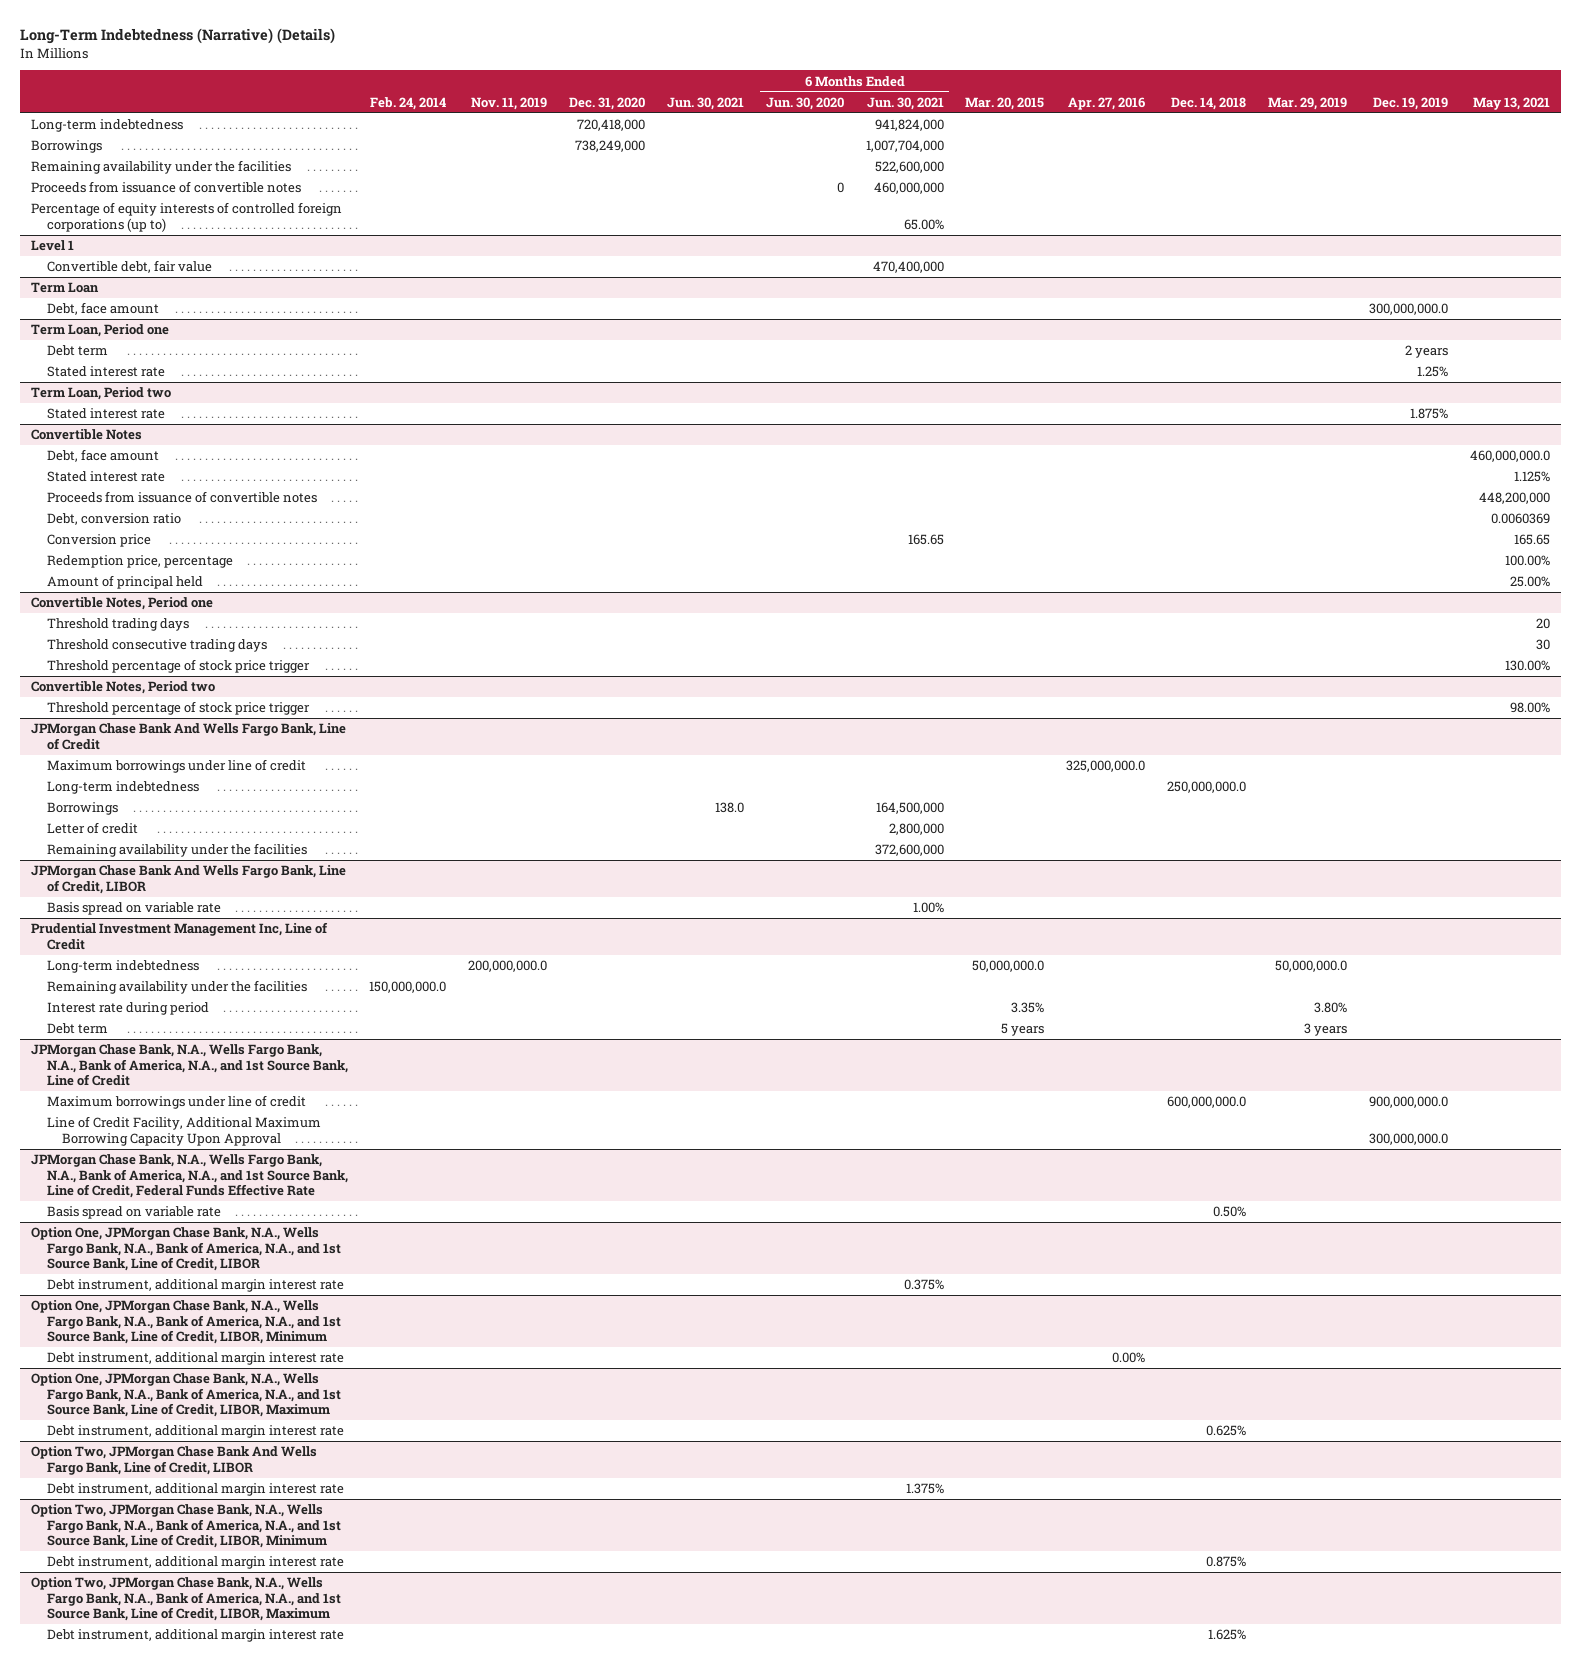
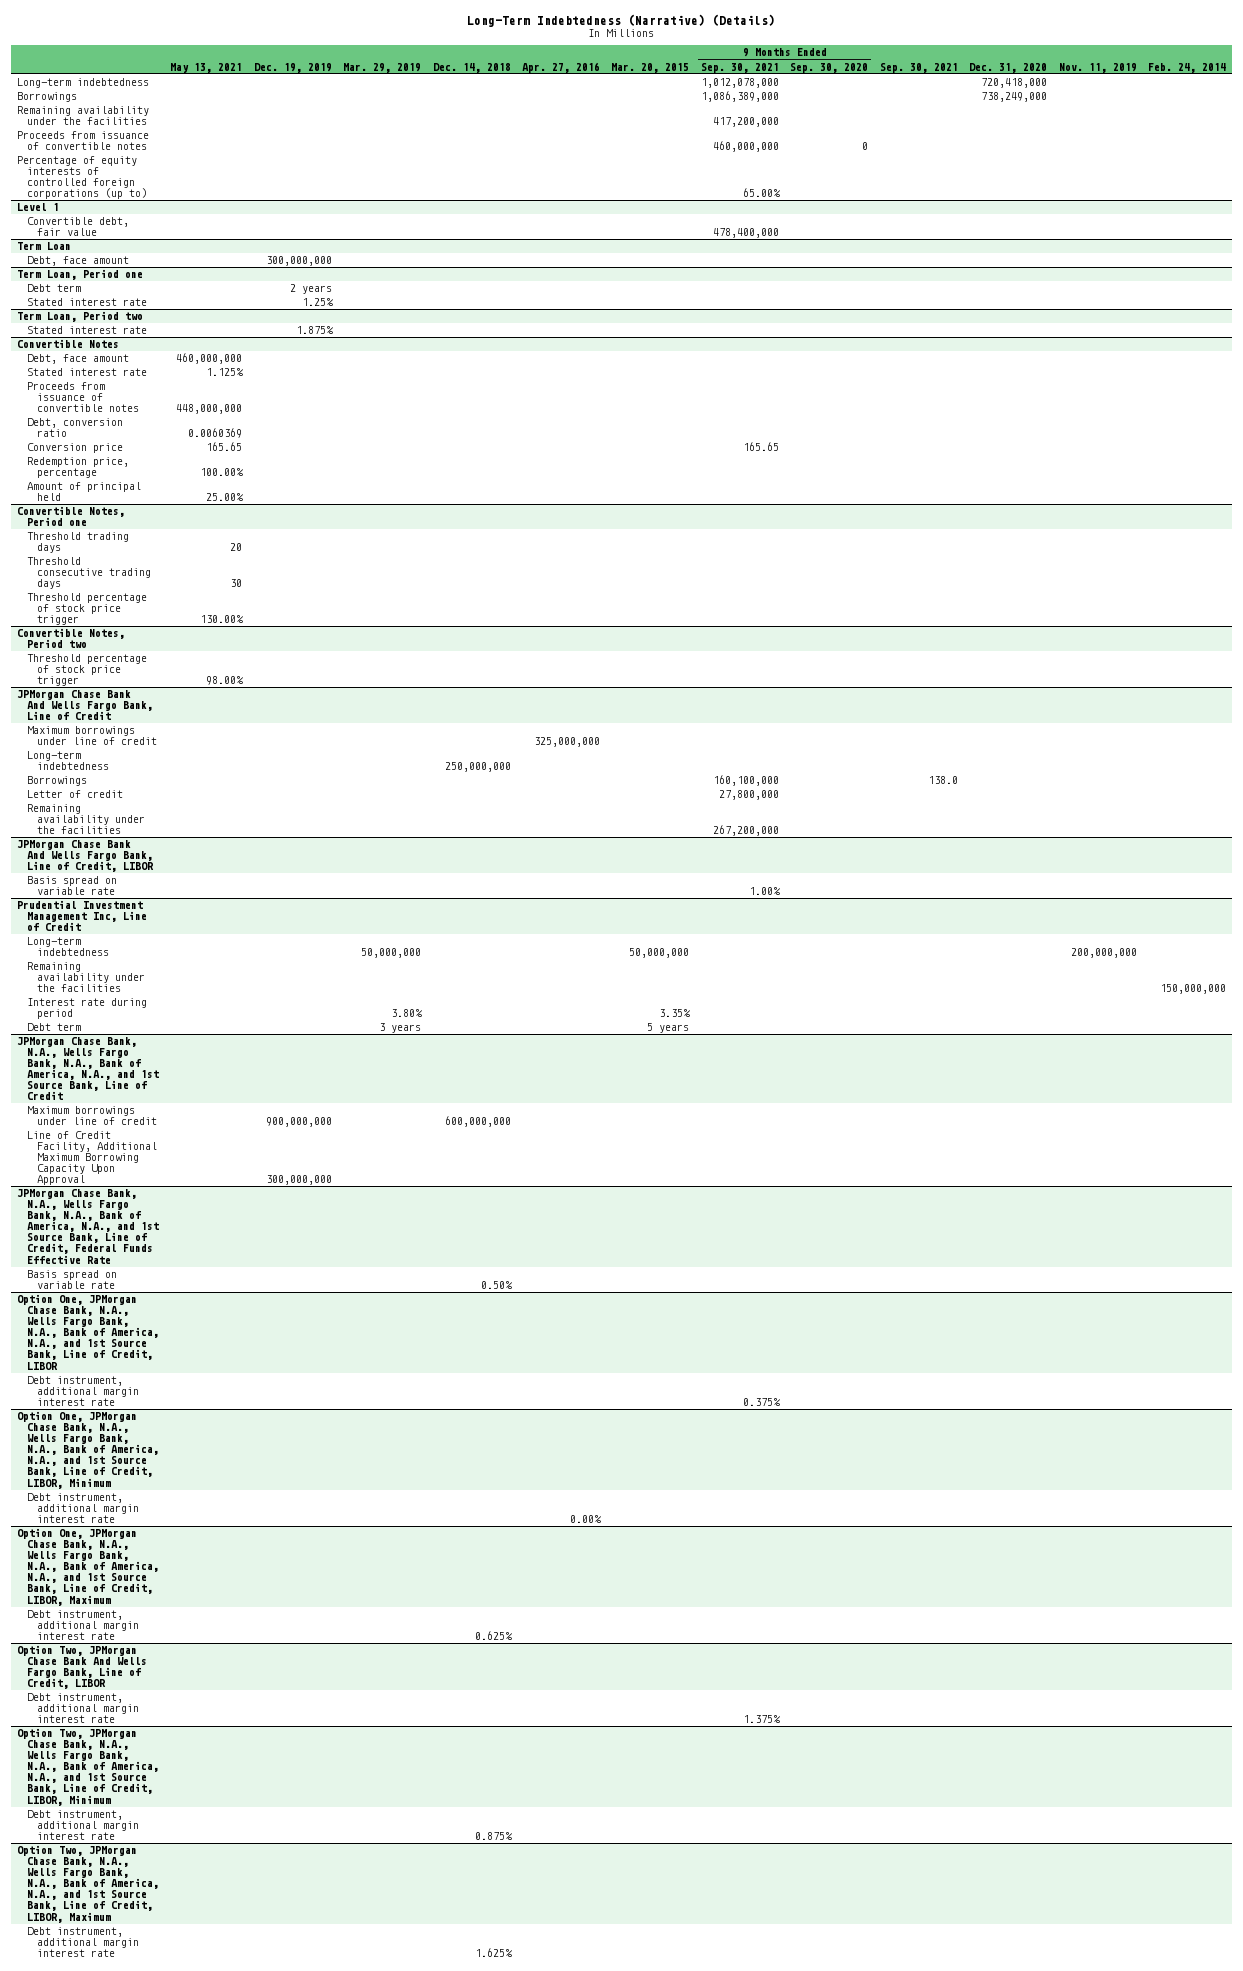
- | Feb. 24, 2014 | Nov. 11, 2019 | Dec. 31, 2020 | Jun. 30, 2021 | 6 Months Ended Jun. 30, 2020 | 6 Months Ended Jun. 30, 2021 | Mar. 20, 2015 | Apr. 27, 2016 | Dec. 14, 2018 | Mar. 29, 2019 | Dec. 19, 2019 | May 13, 2021
+ | May 13, 2021 | Dec. 19, 2019 | Mar. 29, 2019 | Dec. 14, 2018 | Apr. 27, 2016 | Mar. 20, 2015 | 9 Months Ended Sep. 30, 2021 | 9 Months Ended Sep. 30, 2020 | Sep. 30, 2021 | Dec. 31, 2020 | Nov. 11, 2019 | Feb. 24, 2014
@ Term Loan
- Debt, face amount | | | | | | | | | | | 300,000,000.0 |
+ Debt, face amount | | 300,000,000 | | | | | | | | | |
@ Convertible Notes
- Debt, face amount | | | | | | | | | | | | 460,000,000.0
+ Debt, face amount | 460,000,000 | | | | | | | | | | |
- Proceeds from issuance of convertible notes | | | | | | | | | | | | 448,200,000
+ Proceeds from issuance of convertible notes | 448,000,000 | | | | | | | | | | |
@ JPMorgan Chase Bank And Wells Fargo Bank, Line of Credit
- Maximum borrowings under line of credit | | | | | | | | 325,000,000.0 | | | |
- Long-term indebtedness | | | | | | | | | 250,000,000.0 | | |
+ Maximum borrowings under line of credit | | | | | 325,000,000 | | | | | | |
+ Long-term indebtedness | | | | 250,000,000 | | | | | | | |
@ Prudential Investment Management Inc, Line of Credit
- Long-term indebtedness | | 200,000,000.0 | | | | | 50,000,000.0 | | | 50,000,000.0 | |
- Remaining availability under the facilities | 150,000,000.0 | | | | | | | | | | |
+ Long-term indebtedness | | | 50,000,000 | | | 50,000,000 | | | | | 200,000,000 |
+ Remaining availability under the facilities | | | | | | | | | | | | 150,000,000
@ JPMorgan Chase Bank, N.A., Wells Fargo Bank, N.A., Bank of America, N.A., and 1st Source Bank, Line of Credit
- Maximum borrowings under line of credit | | | | | | | | | 600,000,000.0 | | 900,000,000.0 |
- Line of Credit Facility, Additional Maximum Borrowing Capacity Upon Approval | | | | | | | | | | | 300,000,000.0 |
+ Maximum borrowings under line of credit | | 900,000,000 | | 600,000,000 | | | | | | | |
+ Line of Credit Facility, Additional Maximum Borrowing Capacity Upon Approval | | 300,000,000 | | | | | | | | | |

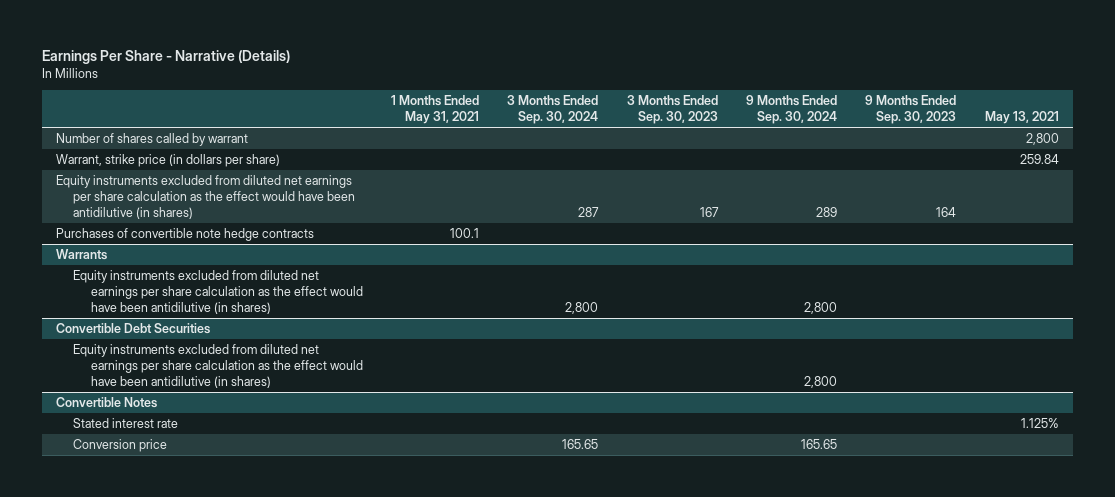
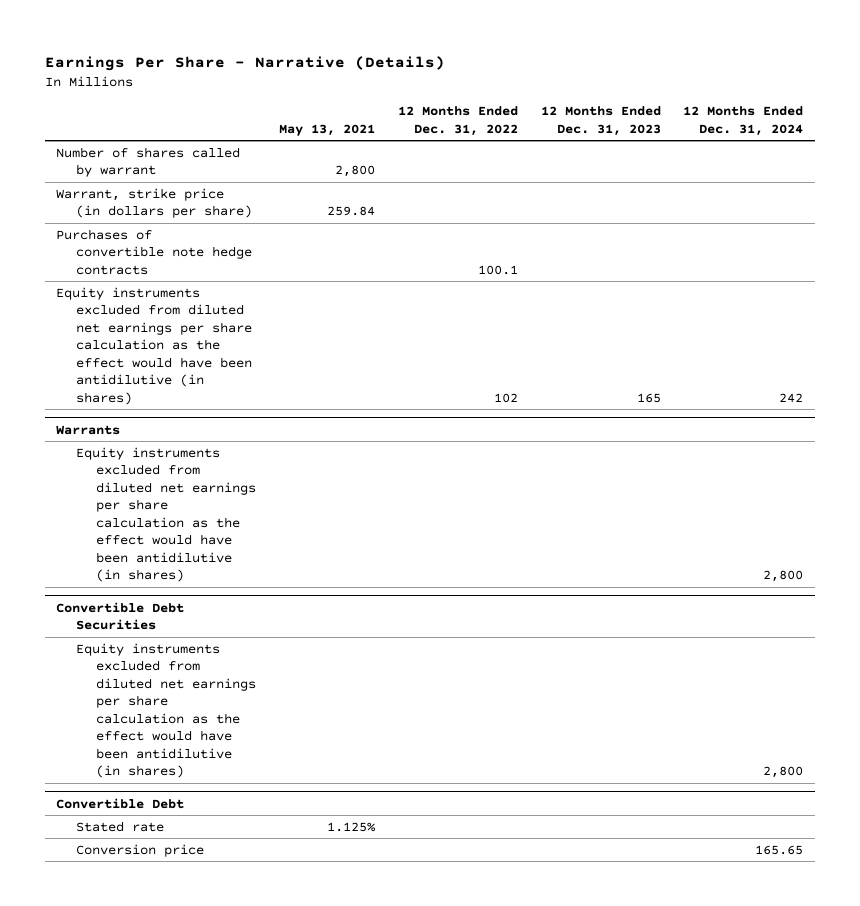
- | 1 Months Ended May 31, 2021 | 3 Months Ended Sep. 30, 2024 | 3 Months Ended Sep. 30, 2023 | 9 Months Ended Sep. 30, 2024 | 9 Months Ended Sep. 30, 2023 | May 13, 2021
+ | May 13, 2021 | 12 Months Ended Dec. 31, 2022 | 12 Months Ended Dec. 31, 2023 | 12 Months Ended Dec. 31, 2024
moved down: Equity instruments excluded from diluted net earnings per share calculation as the effect would have been antidilutive (in shares) | | 102 | 165 | 242
- Convertible Notes
- Stated interest rate | | | | | | 1.125%
+ Convertible Debt
+ Stated rate | 1.125% | | |

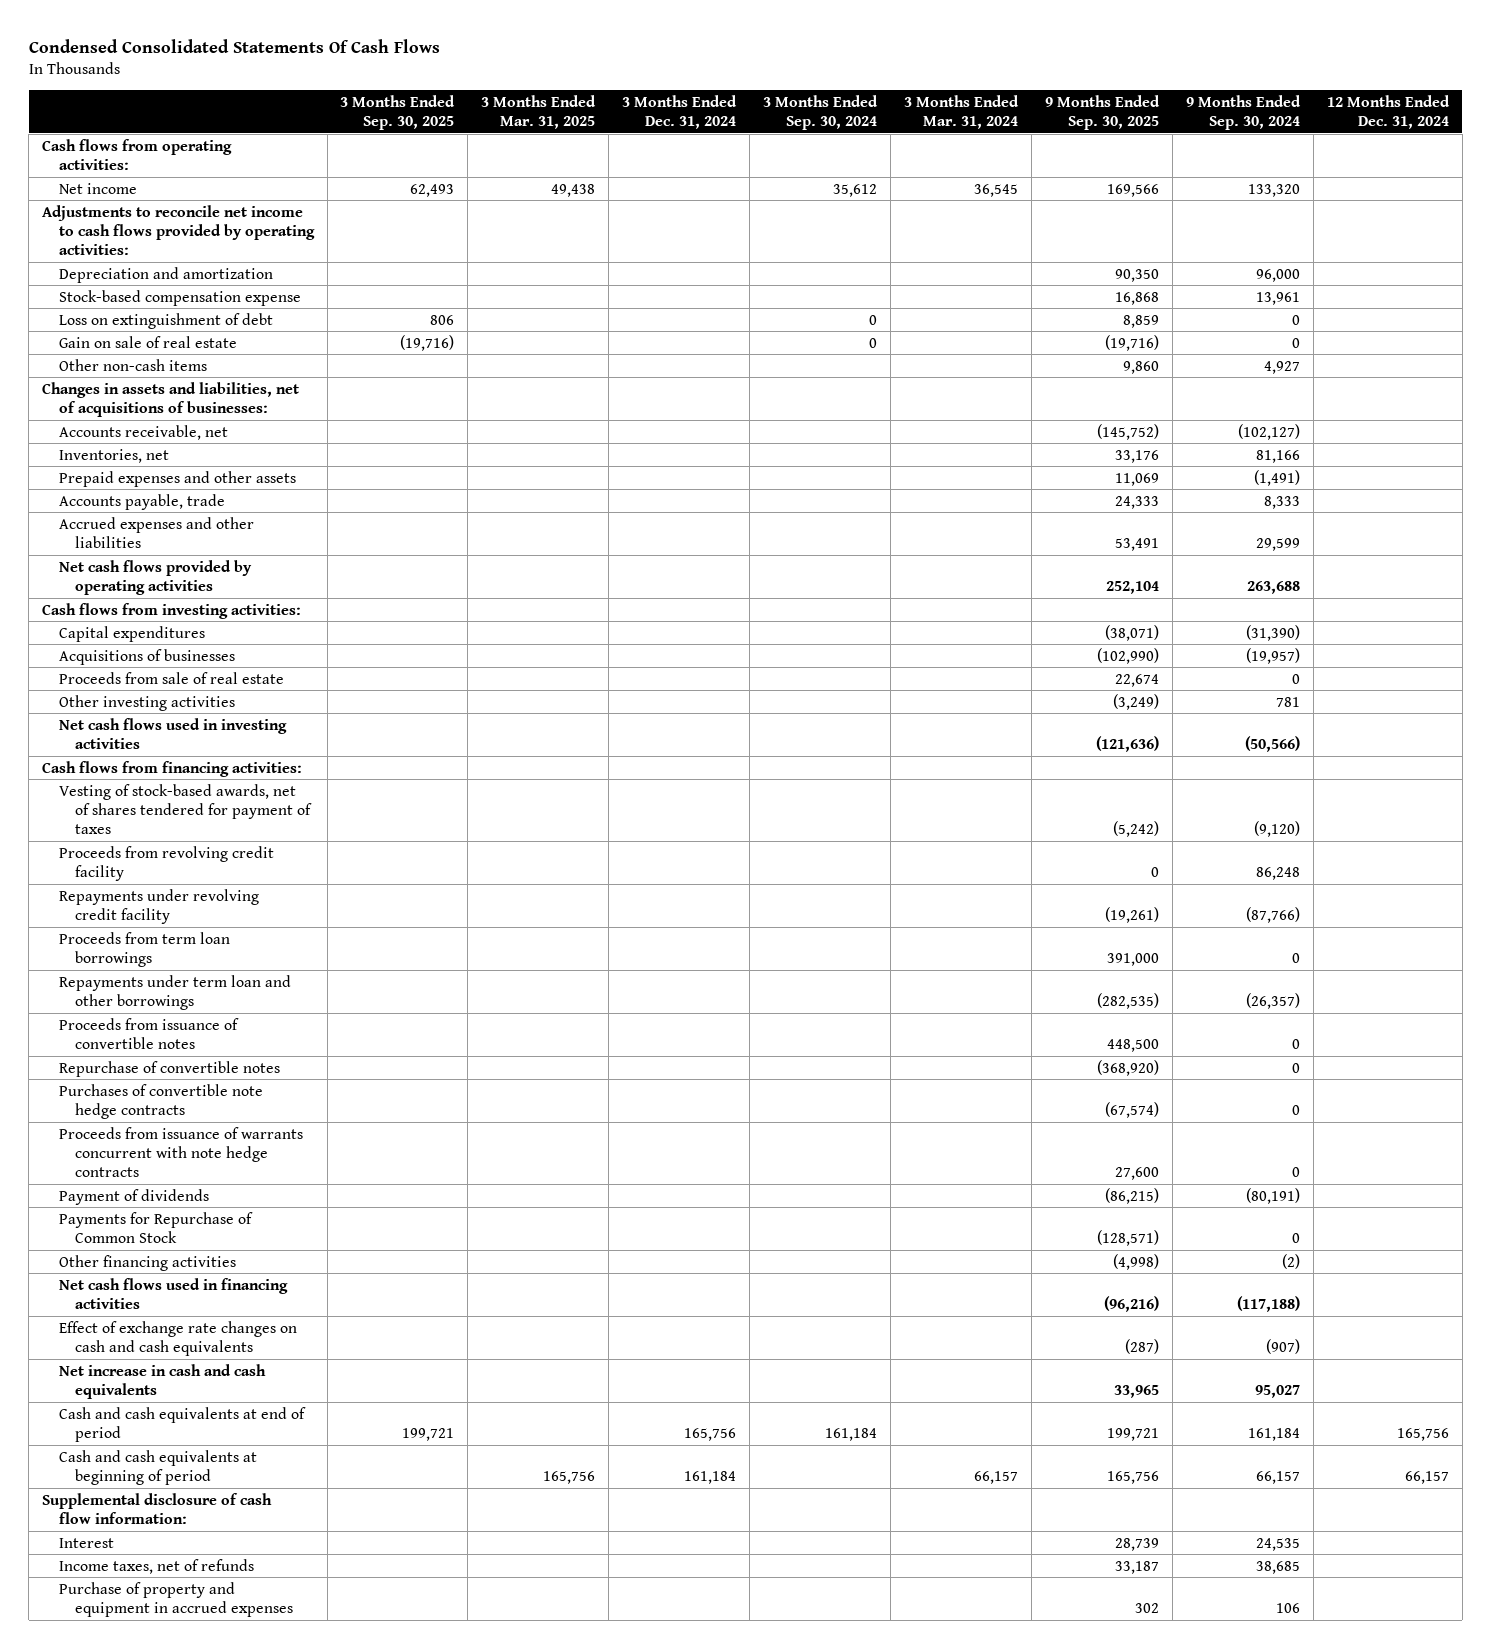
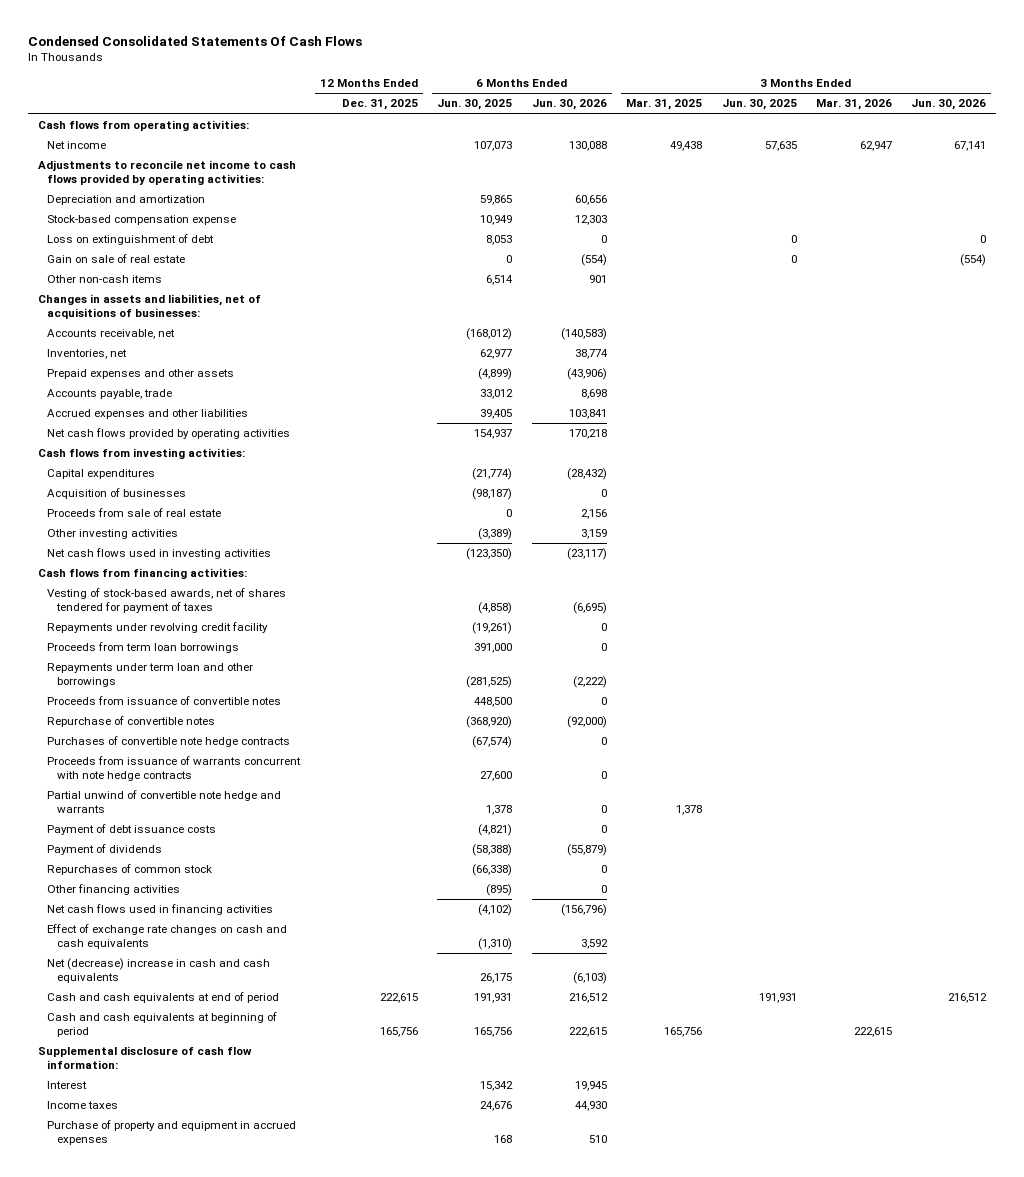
- | 3 Months Ended Sep. 30, 2025 | 3 Months Ended Mar. 31, 2025 | 3 Months Ended Dec. 31, 2024 | 3 Months Ended Sep. 30, 2024 | 3 Months Ended Mar. 31, 2024 | 9 Months Ended Sep. 30, 2025 | 9 Months Ended Sep. 30, 2024 | 12 Months Ended Dec. 31, 2024
+ | 12 Months Ended Dec. 31, 2025 | 6 Months Ended Jun. 30, 2025 | 6 Months Ended Jun. 30, 2026 | 3 Months Ended Mar. 31, 2025 | 3 Months Ended Jun. 30, 2025 | 3 Months Ended Mar. 31, 2026 | 3 Months Ended Jun. 30, 2026
- Acquisitions of businesses | | | | | | (102,990) | (19,957) |
+ Acquisition of businesses | | (98,187) | 0 | | | |
- Proceeds from revolving credit facility | | | | | | 0 | 86,248 |
+ Partial unwind of convertible note hedge and warrants | | 1,378 | 0 | 1,378 | | |
+ Payment of debt issuance costs | | (4,821) | 0 | | | |
- Payments for Repurchase of Common Stock | | | | | | (128,571) | 0 |
+ Repurchases of common stock | | (66,338) | 0 | | | |
- Net increase in cash and cash equivalents | | | | | | 33,965 | 95,027 |
+ Net (decrease) increase in cash and cash equivalents | | 26,175 | (6,103) | | | |
- Income taxes, net of refunds | | | | | | 33,187 | 38,685 |
+ Income taxes | | 24,676 | 44,930 | | | |

